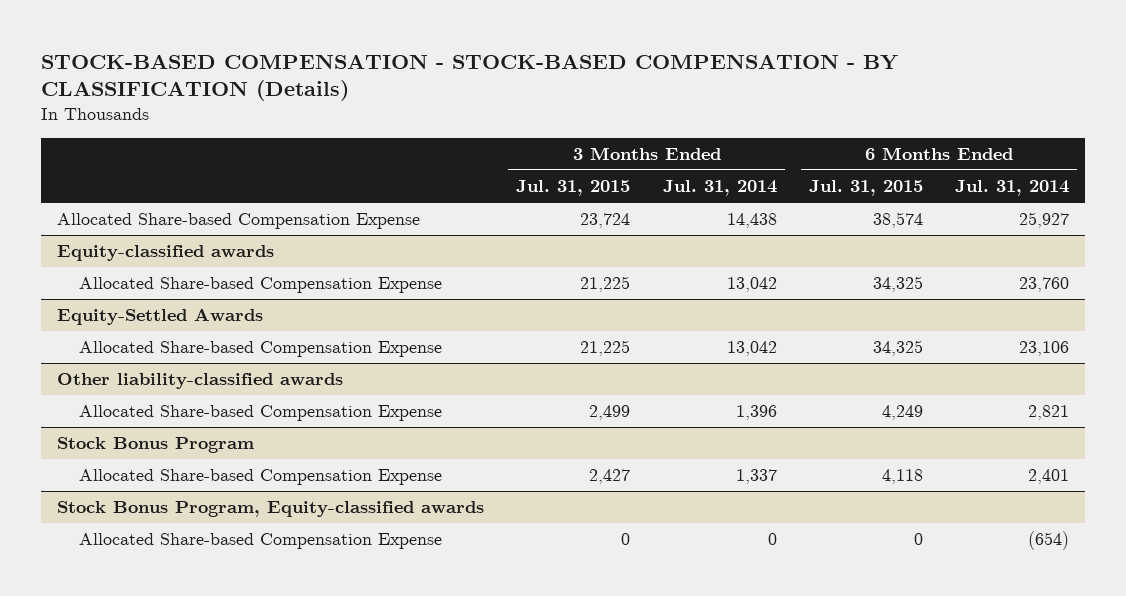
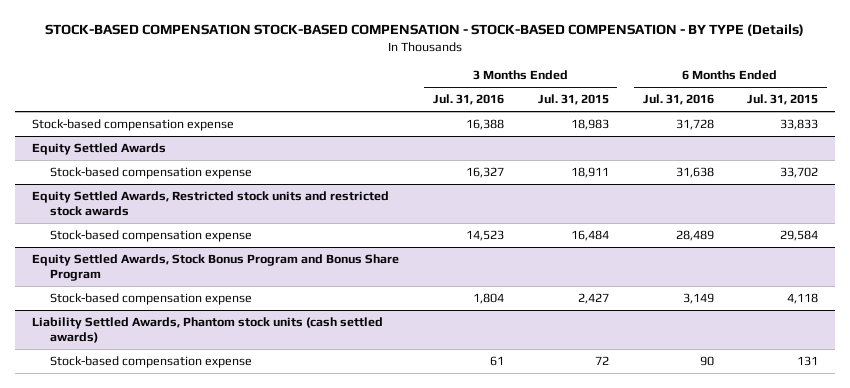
- STOCK-BASED COMPENSATION - STOCK-BASED COMPENSATION - BY CLASSIFICATION (Details)
+ STOCK-BASED COMPENSATION STOCK-BASED COMPENSATION - STOCK-BASED COMPENSATION - BY TYPE (Details)
- | 3 Months Ended Jul. 31, 2015 | 3 Months Ended Jul. 31, 2014 | 6 Months Ended Jul. 31, 2015 | 6 Months Ended Jul. 31, 2014
+ | 3 Months Ended Jul. 31, 2016 | 3 Months Ended Jul. 31, 2015 | 6 Months Ended Jul. 31, 2016 | 6 Months Ended Jul. 31, 2015
- Allocated Share-based Compensation Expense | 23,724 | 14,438 | 38,574 | 25,927
- Equity-classified awards
- Allocated Share-based Compensation Expense | 21,225 | 13,042 | 34,325 | 23,760
- Equity-Settled Awards
- Allocated Share-based Compensation Expense | 21,225 | 13,042 | 34,325 | 23,106
- Other liability-classified awards
- Allocated Share-based Compensation Expense | 2,499 | 1,396 | 4,249 | 2,821
- Stock Bonus Program
- Allocated Share-based Compensation Expense | 2,427 | 1,337 | 4,118 | 2,401
- Stock Bonus Program, Equity-classified awards
- Allocated Share-based Compensation Expense | 0 | 0 | 0 | (654)
+ Stock-based compensation expense | 16,388 | 18,983 | 31,728 | 33,833
+ Equity Settled Awards
+ Stock-based compensation expense | 16,327 | 18,911 | 31,638 | 33,702
+ Equity Settled Awards, Restricted stock units and restricted stock awards
+ Stock-based compensation expense | 14,523 | 16,484 | 28,489 | 29,584
+ Equity Settled Awards, Stock Bonus Program and Bonus Share Program
+ Stock-based compensation expense | 1,804 | 2,427 | 3,149 | 4,118
+ Liability Settled Awards, Phantom stock units (cash settled awards)
+ Stock-based compensation expense | 61 | 72 | 90 | 131

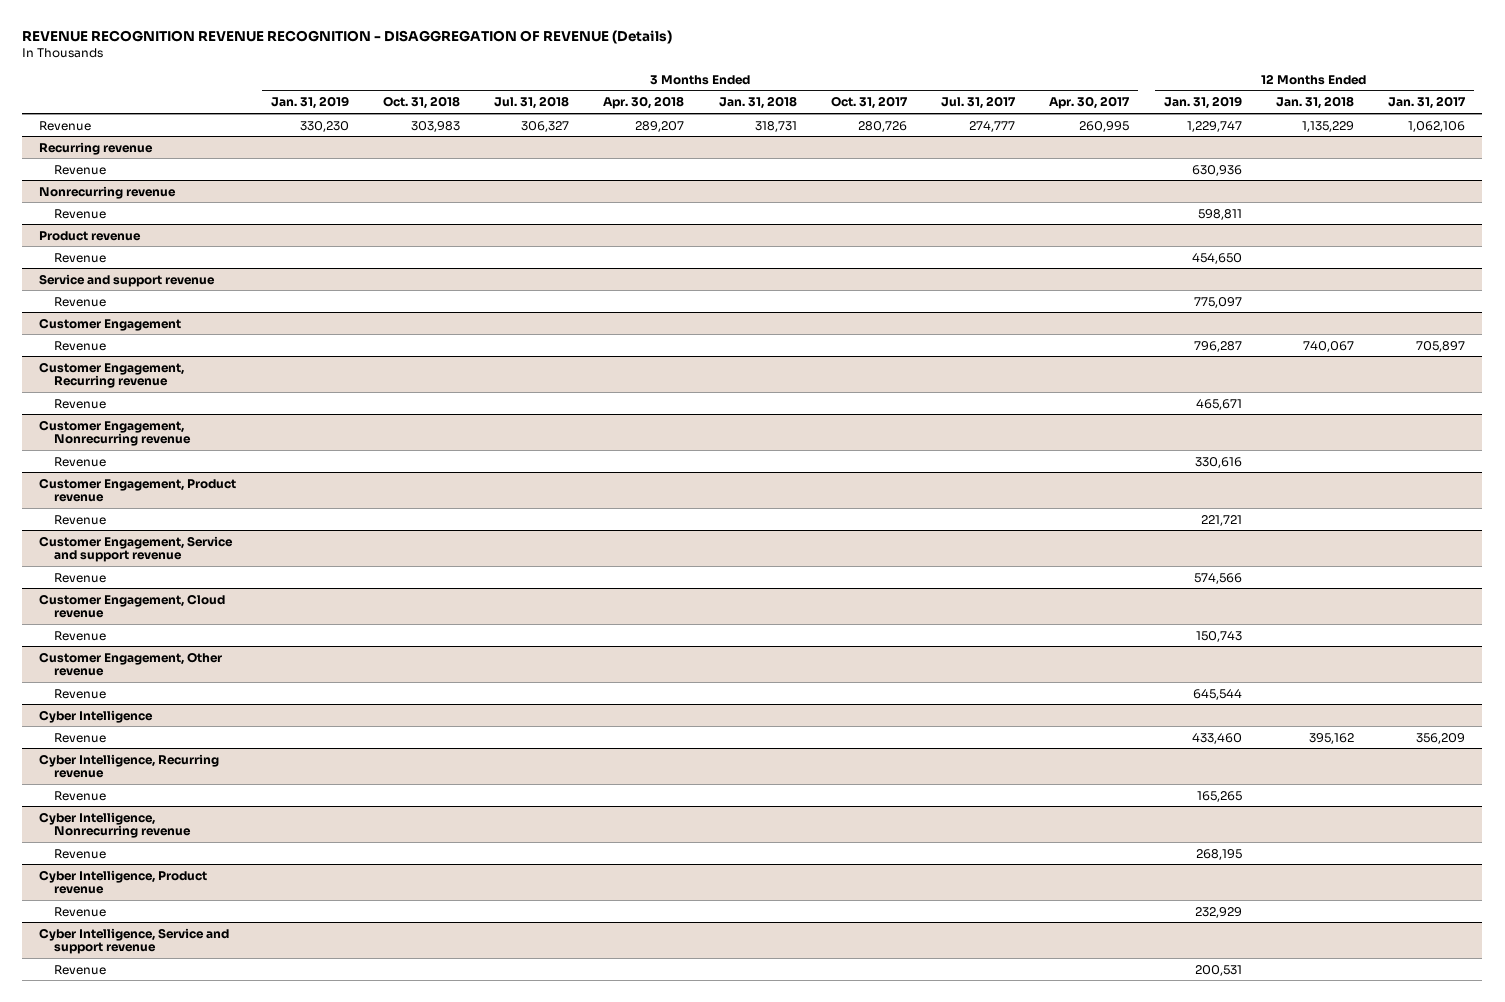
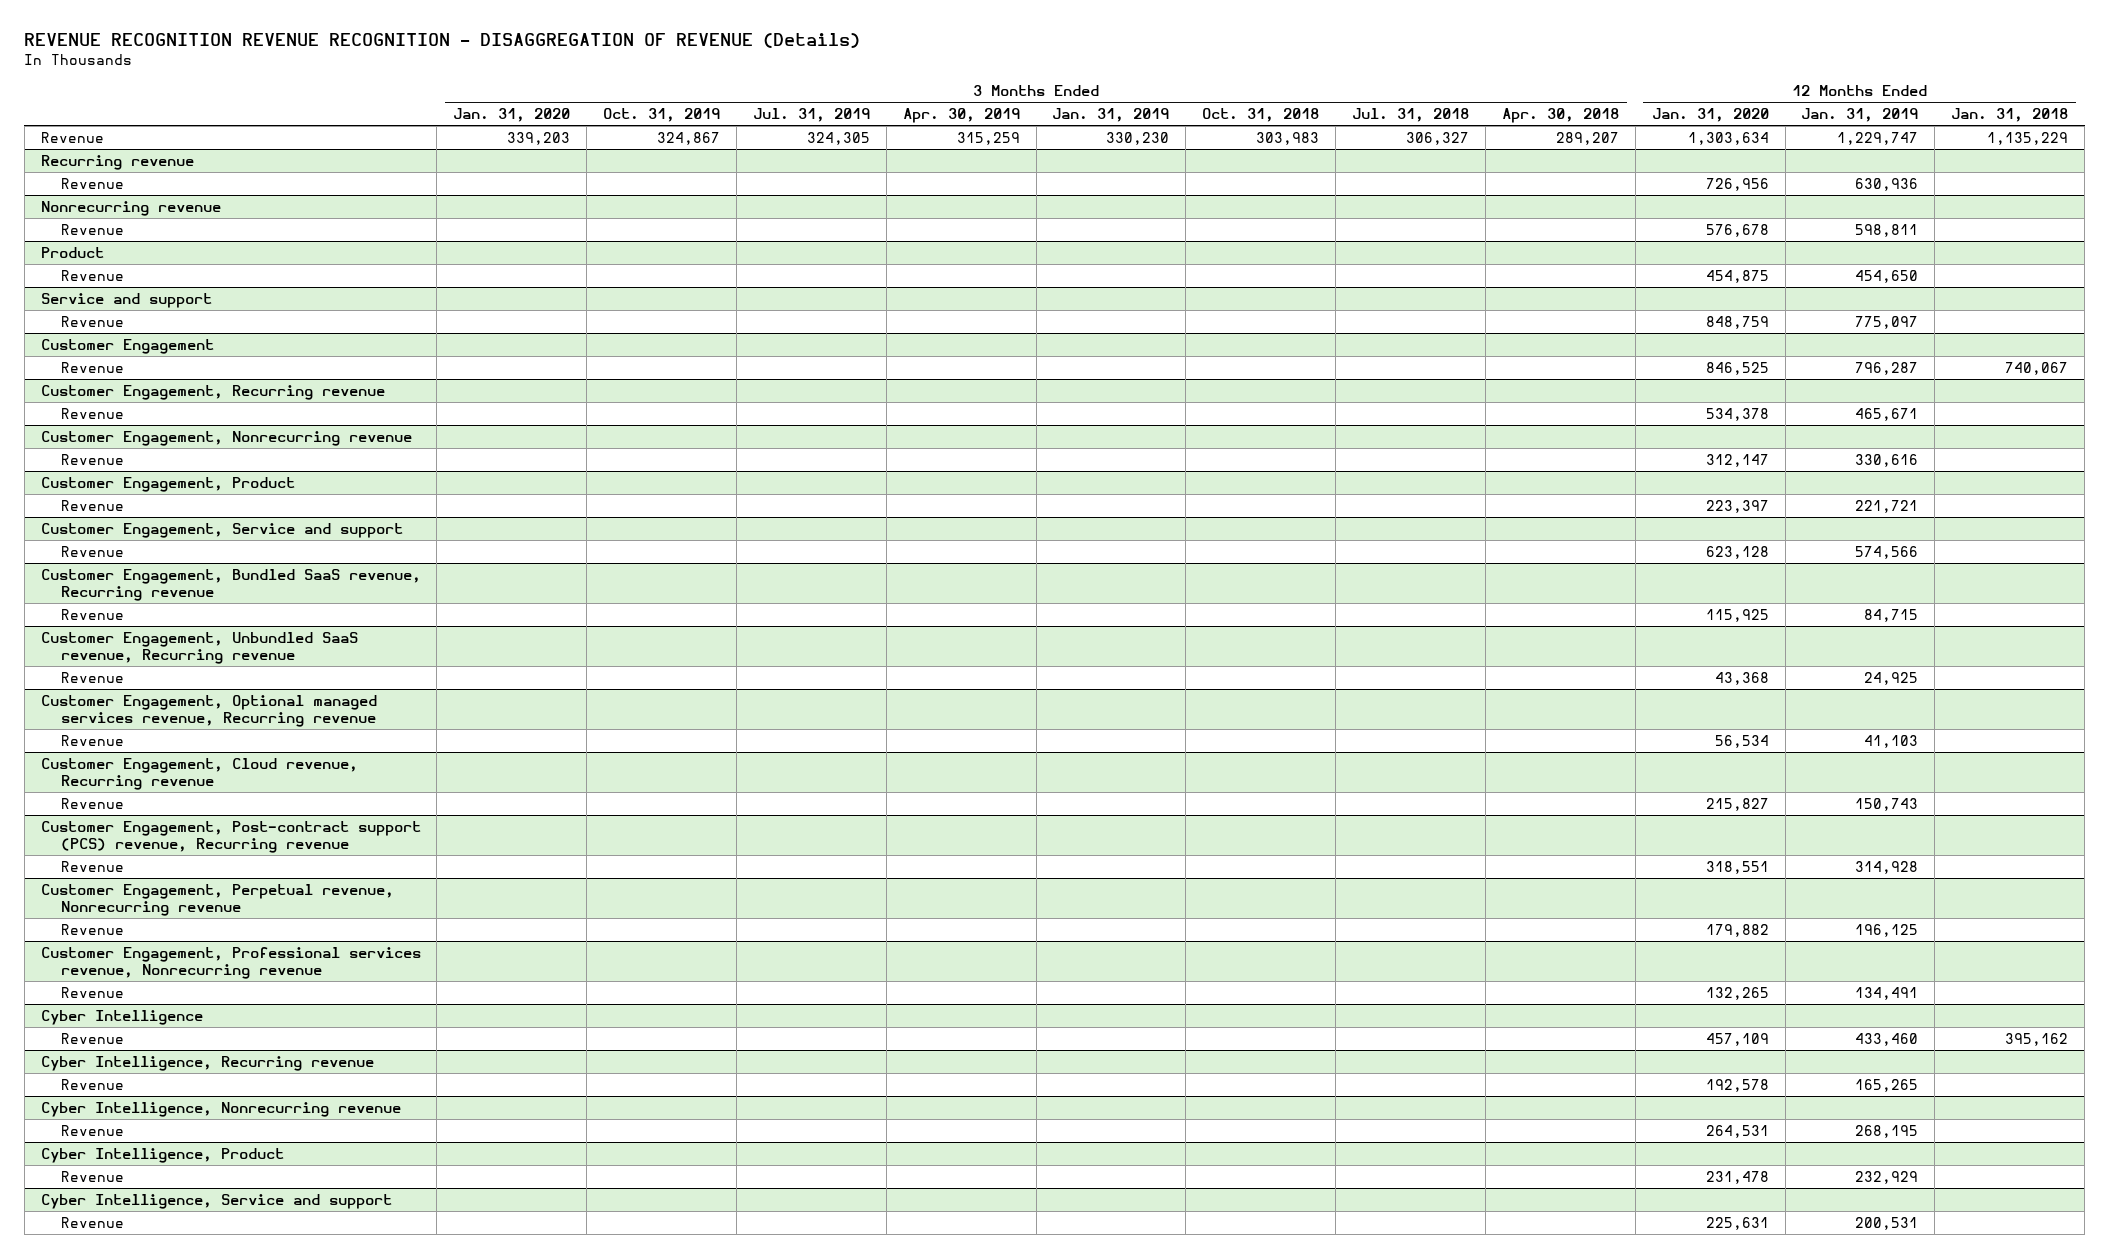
- | 3 Months Ended Jan. 31, 2019 | 3 Months Ended Oct. 31, 2018 | 3 Months Ended Jul. 31, 2018 | 3 Months Ended Apr. 30, 2018 | 3 Months Ended Jan. 31, 2018 | 3 Months Ended Oct. 31, 2017 | 3 Months Ended Jul. 31, 2017 | 3 Months Ended Apr. 30, 2017 | 12 Months Ended Jan. 31, 2019 | 12 Months Ended Jan. 31, 2018 | 12 Months Ended Jan. 31, 2017
+ | 3 Months Ended Jan. 31, 2020 | 3 Months Ended Oct. 31, 2019 | 3 Months Ended Jul. 31, 2019 | 3 Months Ended Apr. 30, 2019 | 3 Months Ended Jan. 31, 2019 | 3 Months Ended Oct. 31, 2018 | 3 Months Ended Jul. 31, 2018 | 3 Months Ended Apr. 30, 2018 | 12 Months Ended Jan. 31, 2020 | 12 Months Ended Jan. 31, 2019 | 12 Months Ended Jan. 31, 2018
- Product revenue
+ Product
- Service and support revenue
+ Service and support
- Customer Engagement, Product revenue
+ Customer Engagement, Product
- Customer Engagement, Service and support revenue
+ Customer Engagement, Service and support
- Customer Engagement, Cloud revenue
+ Customer Engagement, Bundled SaaS revenue, Recurring revenue
+ Revenue | | | | | | | | | 115,925 | 84,715 |
+ Customer Engagement, Unbundled SaaS revenue, Recurring revenue
+ Revenue | | | | | | | | | 43,368 | 24,925 |
+ Customer Engagement, Optional managed services revenue, Recurring revenue
+ Revenue | | | | | | | | | 56,534 | 41,103 |
+ Customer Engagement, Cloud revenue, Recurring revenue
- Customer Engagement, Other revenue
- Revenue | | | | | | | | | 645,544 | |
+ Customer Engagement, Post-contract support (PCS) revenue, Recurring revenue
+ Revenue | | | | | | | | | 318,551 | 314,928 |
+ Customer Engagement, Perpetual revenue, Nonrecurring revenue
+ Revenue | | | | | | | | | 179,882 | 196,125 |
+ Customer Engagement, Professional services revenue, Nonrecurring revenue
+ Revenue | | | | | | | | | 132,265 | 134,491 |
- Cyber Intelligence, Product revenue
+ Cyber Intelligence, Product
- Cyber Intelligence, Service and support revenue
+ Cyber Intelligence, Service and support

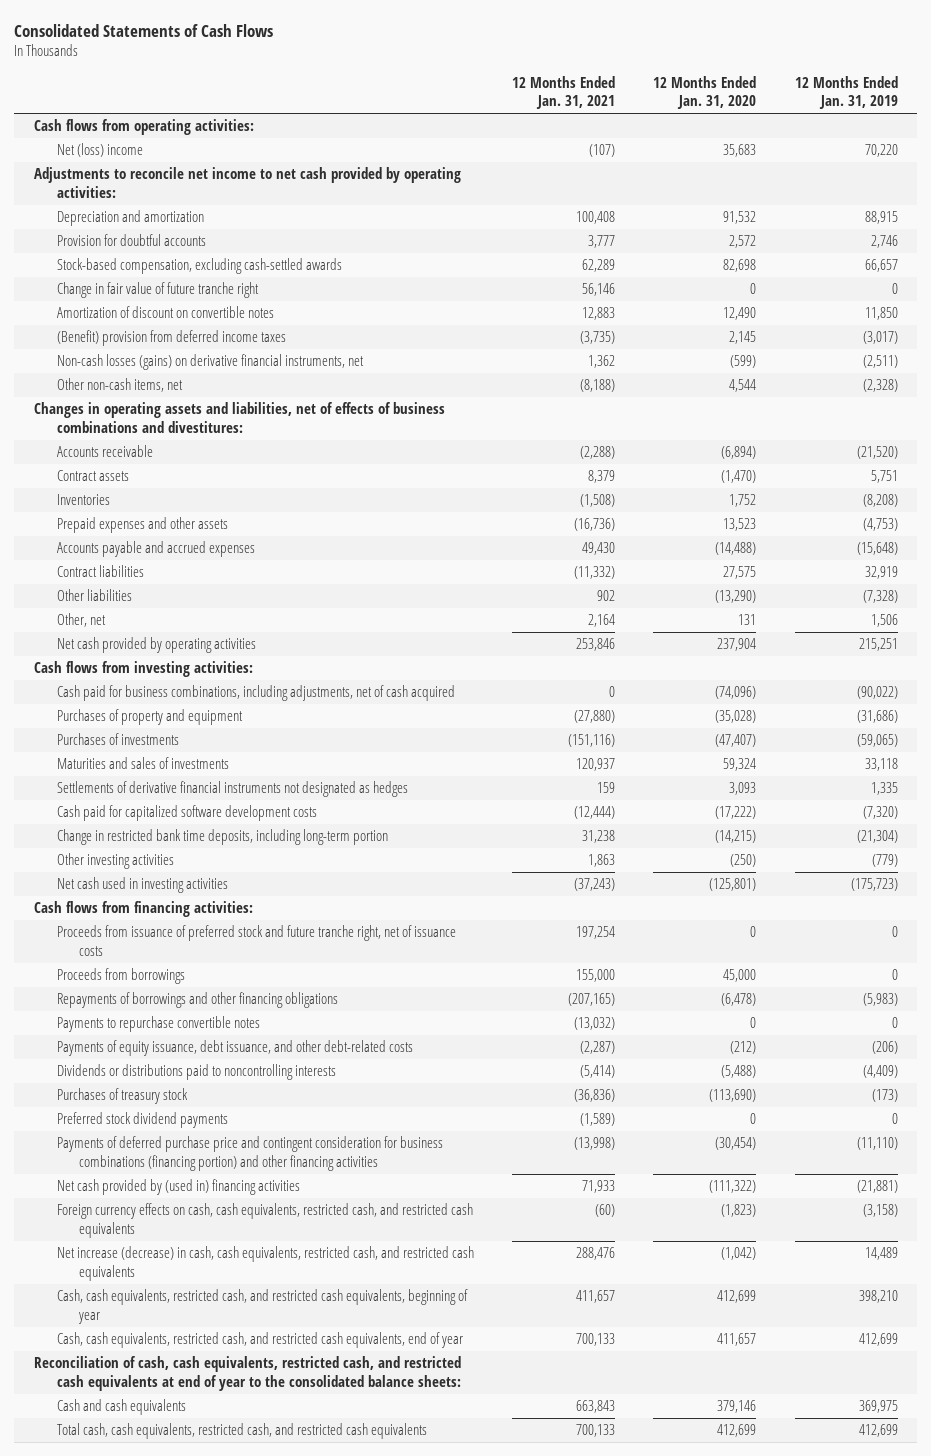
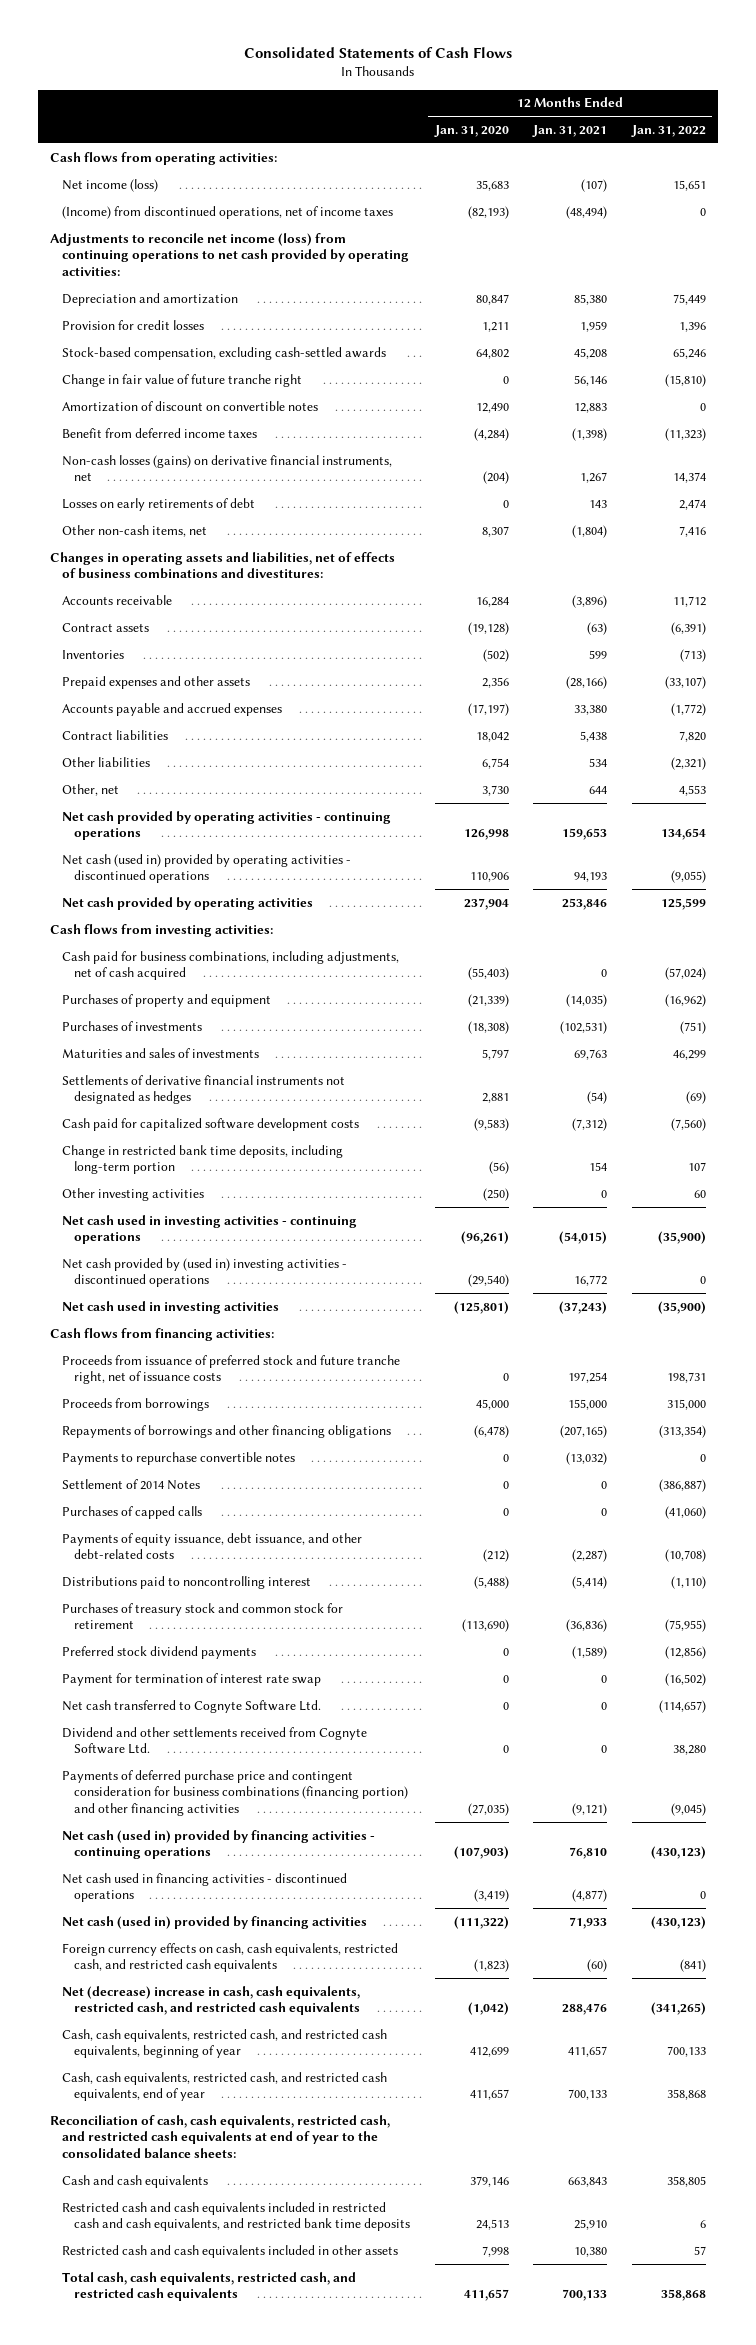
- | 12 Months Ended Jan. 31, 2021 | 12 Months Ended Jan. 31, 2020 | 12 Months Ended Jan. 31, 2019
+ | 12 Months Ended Jan. 31, 2020 | 12 Months Ended Jan. 31, 2021 | 12 Months Ended Jan. 31, 2022
- Net (loss) income | (107) | 35,683 | 70,220
- Adjustments to reconcile net income to net cash provided by operating activities:
- Depreciation and amortization | 100,408 | 91,532 | 88,915
- Provision for doubtful accounts | 3,777 | 2,572 | 2,746
- Stock-based compensation, excluding cash-settled awards | 62,289 | 82,698 | 66,657
+ Net income (loss) | 35,683 | (107) | 15,651
+ (Income) from discontinued operations, net of income taxes | (82,193) | (48,494) | 0
+ Adjustments to reconcile net income (loss) from continuing operations to net cash provided by operating activities:
+ Depreciation and amortization | 80,847 | 85,380 | 75,449
+ Provision for credit losses | 1,211 | 1,959 | 1,396
+ Stock-based compensation, excluding cash-settled awards | 64,802 | 45,208 | 65,246
- (Benefit) provision from deferred income taxes | (3,735) | 2,145 | (3,017)
- Non-cash losses (gains) on derivative financial instruments, net | 1,362 | (599) | (2,511)
- Other non-cash items, net | (8,188) | 4,544 | (2,328)
+ Benefit from deferred income taxes | (4,284) | (1,398) | (11,323)
+ Non-cash losses (gains) on derivative financial instruments, net | (204) | 1,267 | 14,374
+ Losses on early retirements of debt | 0 | 143 | 2,474
+ Other non-cash items, net | 8,307 | (1,804) | 7,416
- Accounts receivable | (2,288) | (6,894) | (21,520)
- Contract assets | 8,379 | (1,470) | 5,751
- Inventories | (1,508) | 1,752 | (8,208)
- Prepaid expenses and other assets | (16,736) | 13,523 | (4,753)
- Accounts payable and accrued expenses | 49,430 | (14,488) | (15,648)
- Contract liabilities | (11,332) | 27,575 | 32,919
- Other liabilities | 902 | (13,290) | (7,328)
- Other, net | 2,164 | 131 | 1,506
+ Accounts receivable | 16,284 | (3,896) | 11,712
+ Contract assets | (19,128) | (63) | (6,391)
+ Inventories | (502) | 599 | (713)
+ Prepaid expenses and other assets | 2,356 | (28,166) | (33,107)
+ Accounts payable and accrued expenses | (17,197) | 33,380 | (1,772)
+ Contract liabilities | 18,042 | 5,438 | 7,820
+ Other liabilities | 6,754 | 534 | (2,321)
+ Other, net | 3,730 | 644 | 4,553
+ Net cash provided by operating activities - continuing operations | 126,998 | 159,653 | 134,654
+ Net cash (used in) provided by operating activities - discontinued operations | 110,906 | 94,193 | (9,055)
- Cash paid for business combinations, including adjustments, net of cash acquired | 0 | (74,096) | (90,022)
- Purchases of property and equipment | (27,880) | (35,028) | (31,686)
- Purchases of investments | (151,116) | (47,407) | (59,065)
- Maturities and sales of investments | 120,937 | 59,324 | 33,118
- Settlements of derivative financial instruments not designated as hedges | 159 | 3,093 | 1,335
- Cash paid for capitalized software development costs | (12,444) | (17,222) | (7,320)
- Change in restricted bank time deposits, including long-term portion | 31,238 | (14,215) | (21,304)
- Other investing activities | 1,863 | (250) | (779)
+ Cash paid for business combinations, including adjustments, net of cash acquired | (55,403) | 0 | (57,024)
+ Purchases of property and equipment | (21,339) | (14,035) | (16,962)
+ Purchases of investments | (18,308) | (102,531) | (751)
+ Maturities and sales of investments | 5,797 | 69,763 | 46,299
+ Settlements of derivative financial instruments not designated as hedges | 2,881 | (54) | (69)
+ Cash paid for capitalized software development costs | (9,583) | (7,312) | (7,560)
+ Change in restricted bank time deposits, including long-term portion | (56) | 154 | 107
+ Other investing activities | (250) | 0 | 60
+ Net cash used in investing activities - continuing operations | (96,261) | (54,015) | (35,900)
+ Net cash provided by (used in) investing activities - discontinued operations | (29,540) | 16,772 | 0
+ Settlement of 2014 Notes | 0 | 0 | (386,887)
+ Purchases of capped calls | 0 | 0 | (41,060)
- Dividends or distributions paid to noncontrolling interests | (5,414) | (5,488) | (4,409)
- Purchases of treasury stock | (36,836) | (113,690) | (173)
+ Distributions paid to noncontrolling interest | (5,488) | (5,414) | (1,110)
+ Purchases of treasury stock and common stock for retirement | (113,690) | (36,836) | (75,955)
- Payments of deferred purchase price and contingent consideration for business combinations (financing portion) and other financing activities | (13,998) | (30,454) | (11,110)
- Net cash provided by (used in) financing activities | 71,933 | (111,322) | (21,881)
+ Payment for termination of interest rate swap | 0 | 0 | (16,502)
+ Net cash transferred to Cognyte Software Ltd. | 0 | 0 | (114,657)
+ Dividend and other settlements received from Cognyte Software Ltd. | 0 | 0 | 38,280
+ Payments of deferred purchase price and contingent consideration for business combinations (financing portion) and other financing activities | (27,035) | (9,121) | (9,045)
+ Net cash (used in) provided by financing activities - continuing operations | (107,903) | 76,810 | (430,123)
+ Net cash used in financing activities - discontinued operations | (3,419) | (4,877) | 0
+ Net cash (used in) provided by financing activities | (111,322) | 71,933 | (430,123)
- Net increase (decrease) in cash, cash equivalents, restricted cash, and restricted cash equivalents | 288,476 | (1,042) | 14,489
+ Net (decrease) increase in cash, cash equivalents, restricted cash, and restricted cash equivalents | (1,042) | 288,476 | (341,265)
- Total cash, cash equivalents, restricted cash, and restricted cash equivalents | 700,133 | 412,699 | 412,699
+ Restricted cash and cash equivalents included in restricted cash and cash equivalents, and restricted bank time deposits | 24,513 | 25,910 | 6
+ Restricted cash and cash equivalents included in other assets | 7,998 | 10,380 | 57
+ Total cash, cash equivalents, restricted cash, and restricted cash equivalents | 411,657 | 700,133 | 358,868

